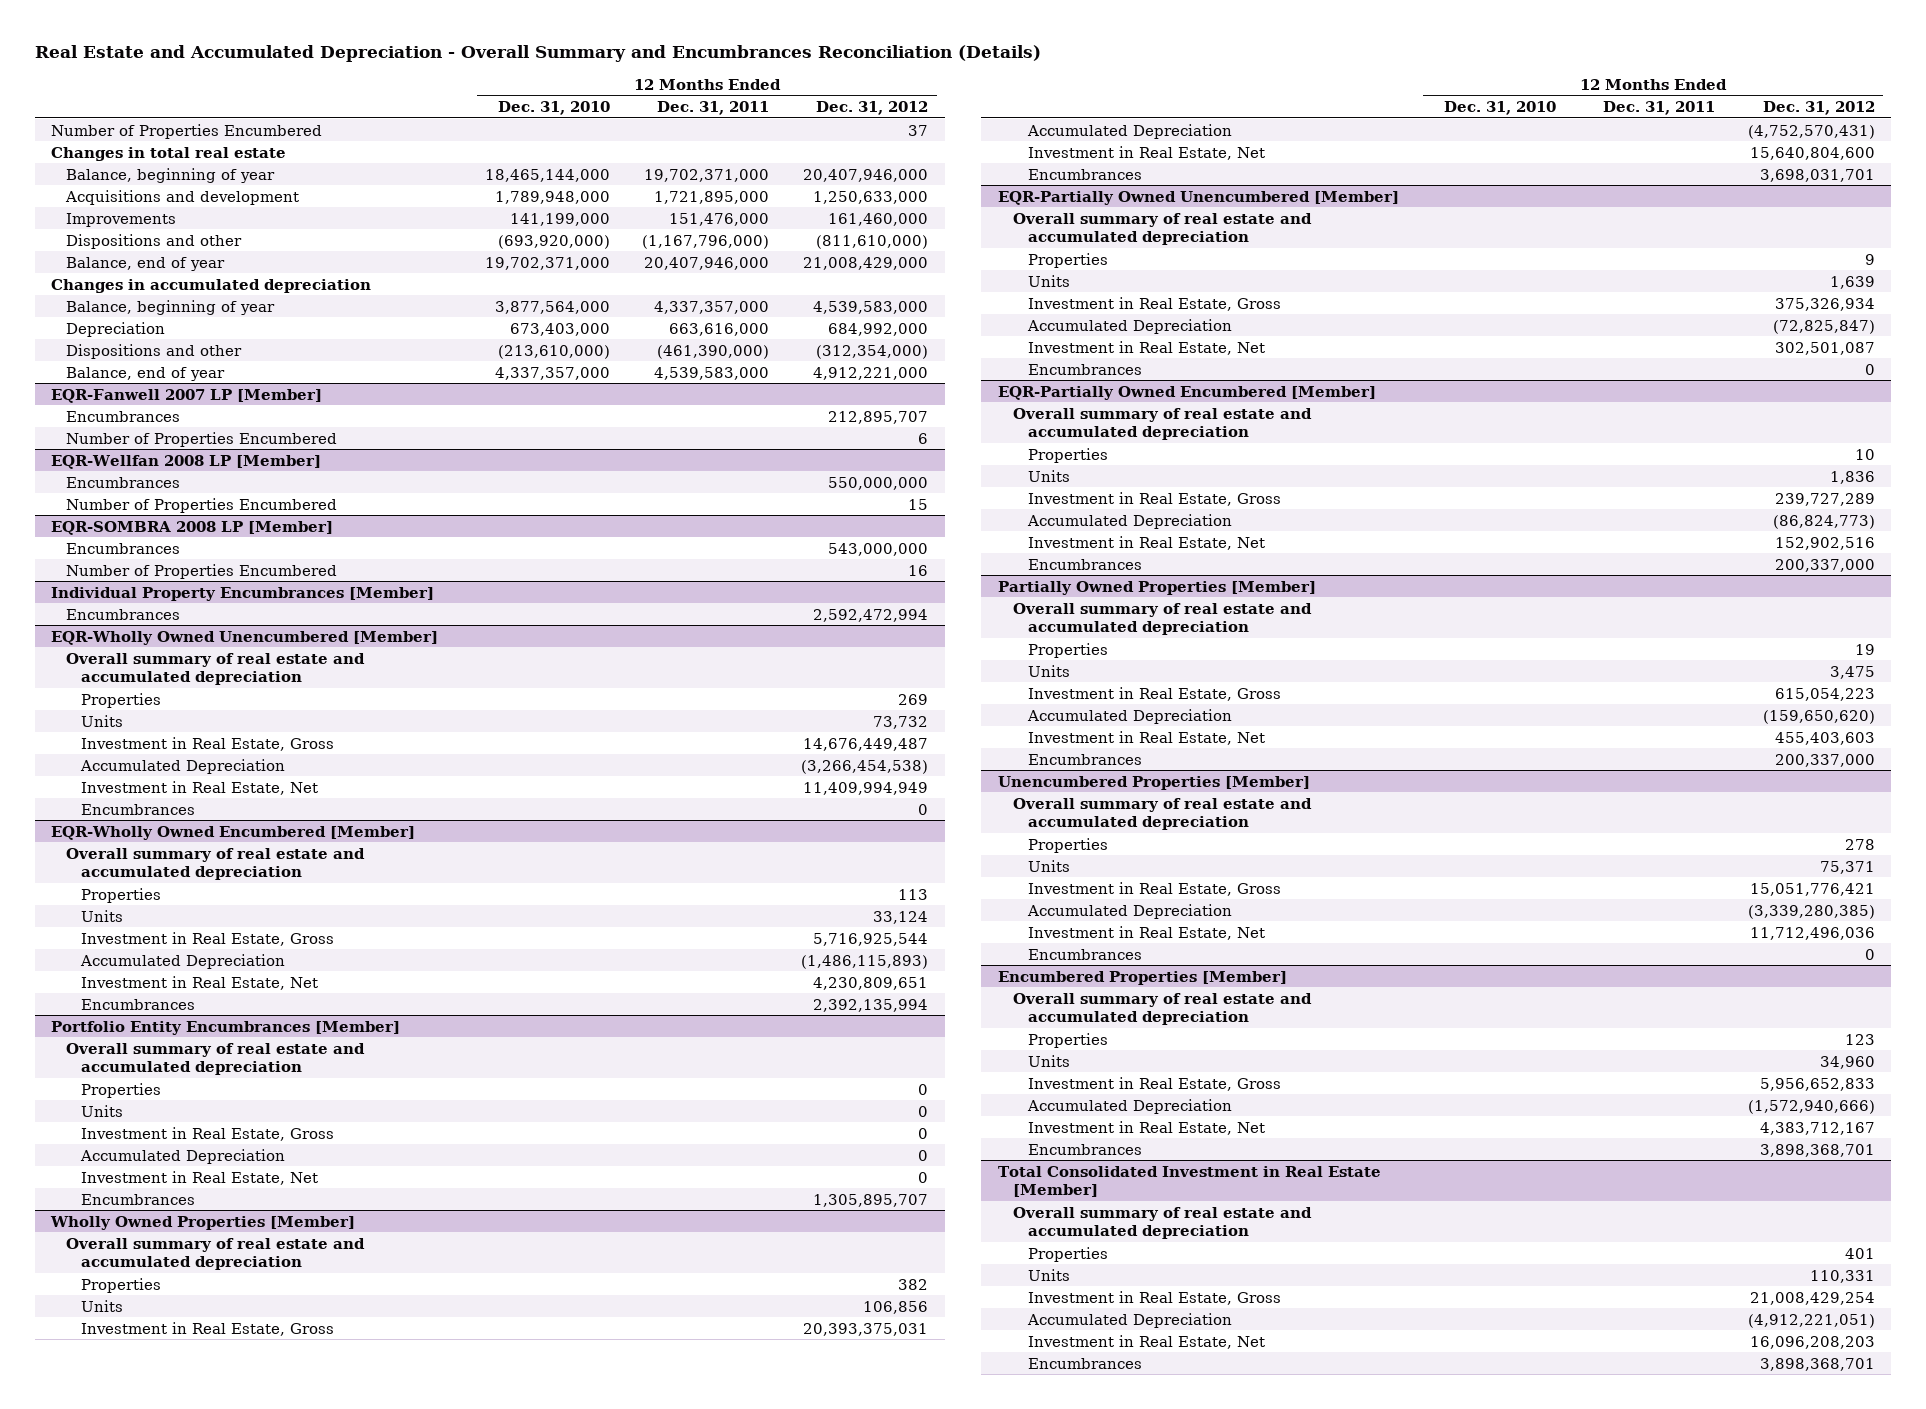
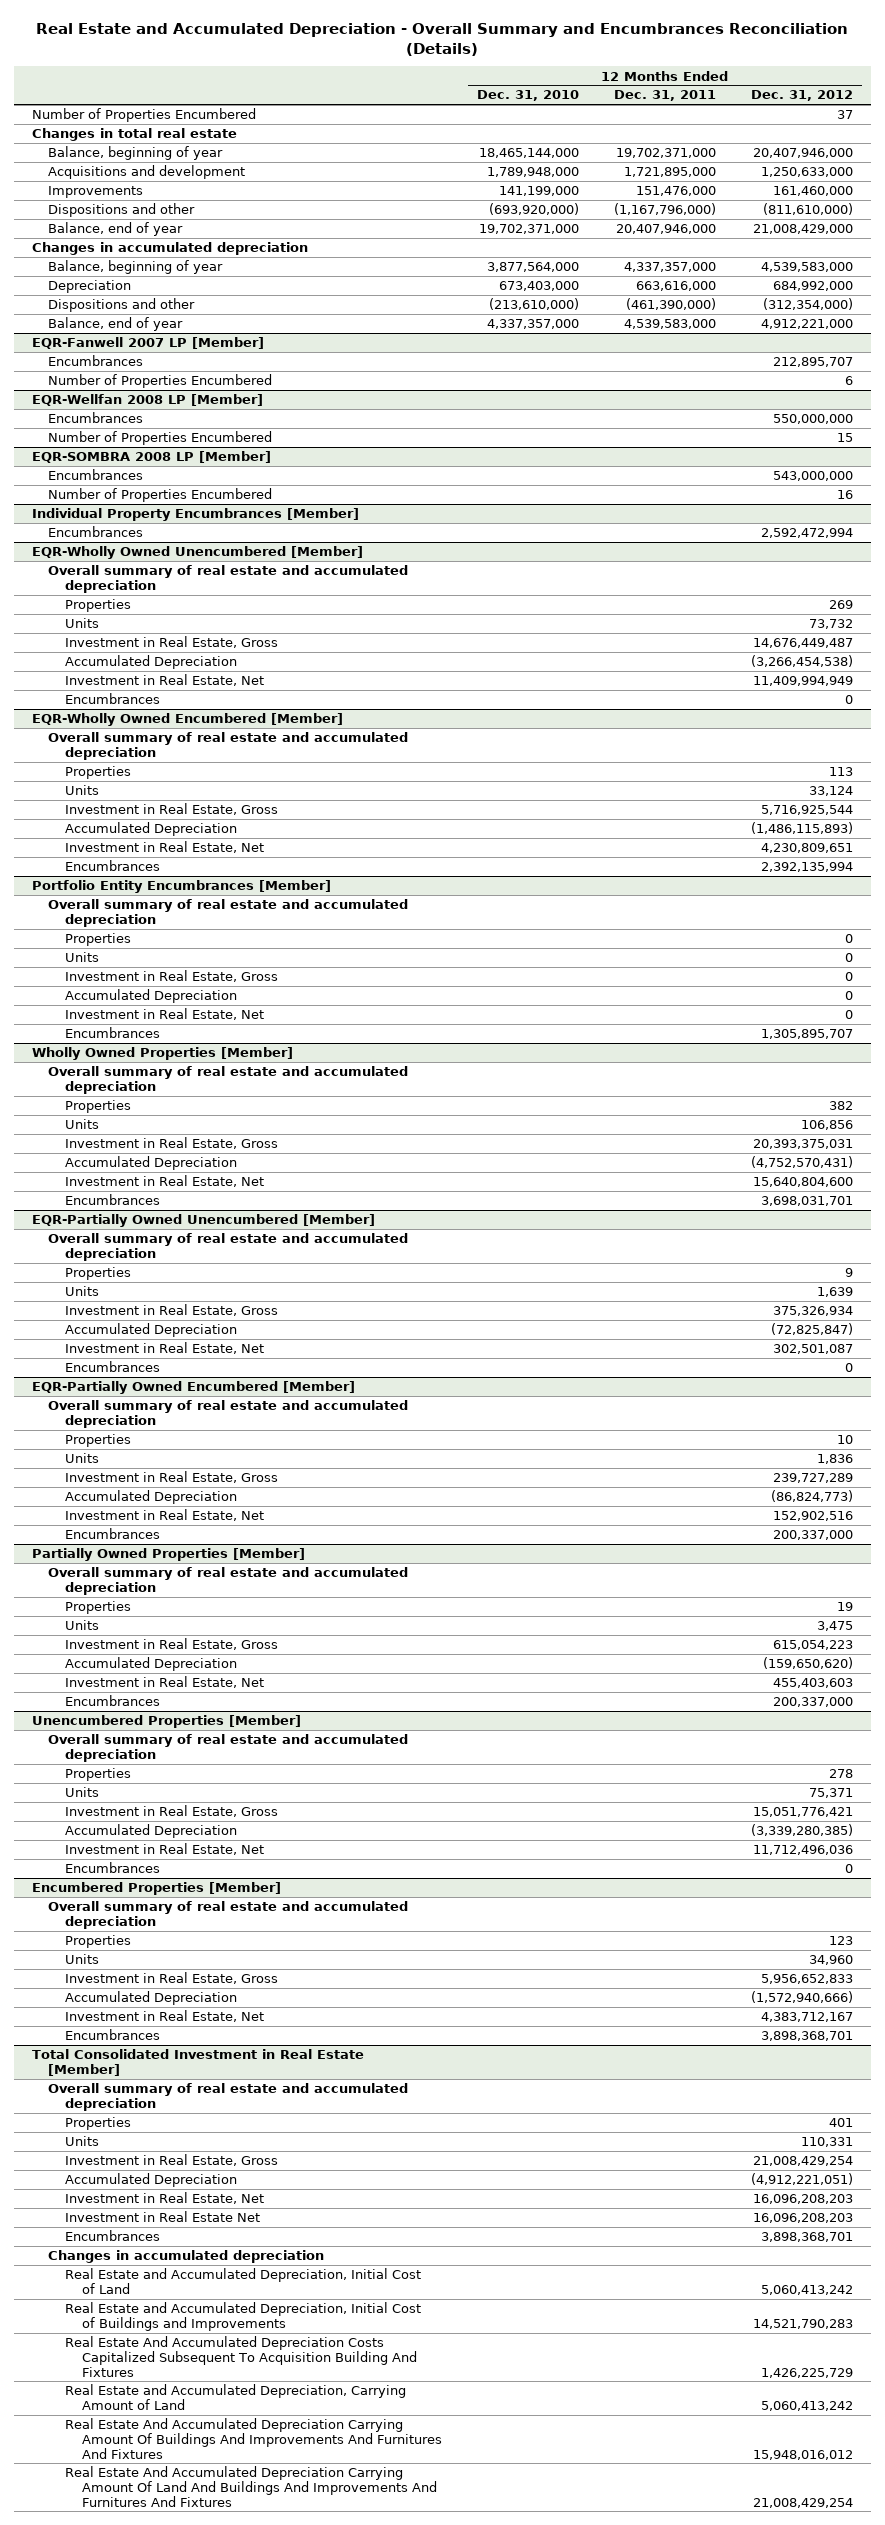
@ Total Consolidated Investment in Real Estate [Member]
+ Investment in Real Estate Net | | | 16,096,208,203
+ Changes in accumulated depreciation
+ Real Estate and Accumulated Depreciation, Initial Cost of Land | | | 5,060,413,242
+ Real Estate and Accumulated Depreciation, Initial Cost of Buildings and Improvements | | | 14,521,790,283
+ Real Estate And Accumulated Depreciation Costs Capitalized Subsequent To Acquisition Building And Fixtures | | | 1,426,225,729
+ Real Estate and Accumulated Depreciation, Carrying Amount of Land | | | 5,060,413,242
+ Real Estate And Accumulated Depreciation Carrying Amount Of Buildings And Improvements And Furnitures And Fixtures | | | 15,948,016,012
+ Real Estate And Accumulated Depreciation Carrying Amount Of Land And Buildings And Improvements And Furnitures And Fixtures | | | 21,008,429,254

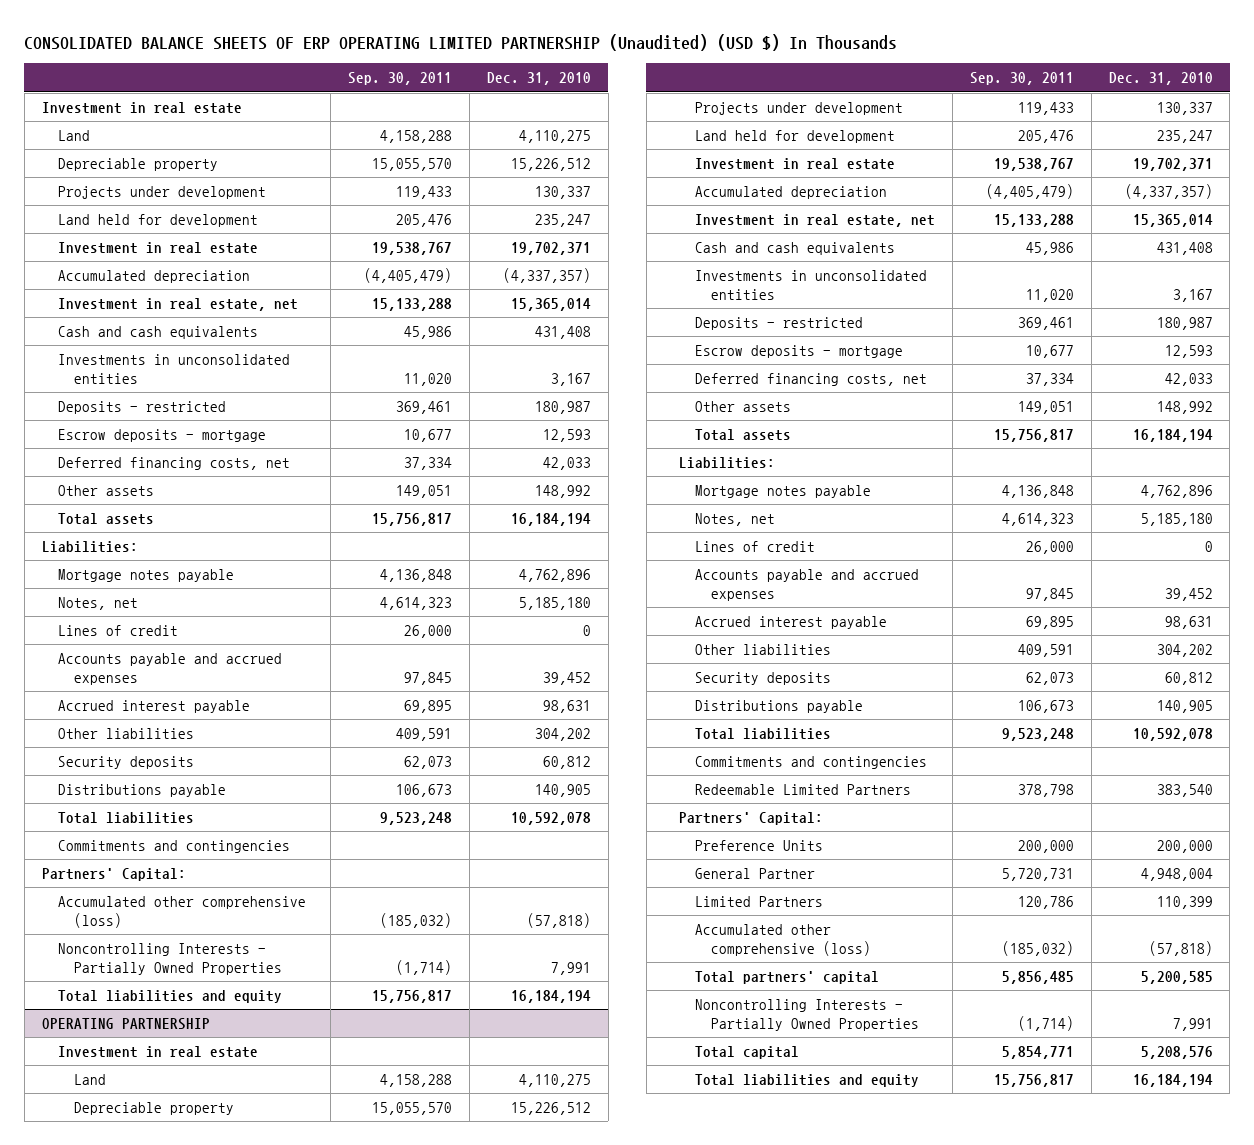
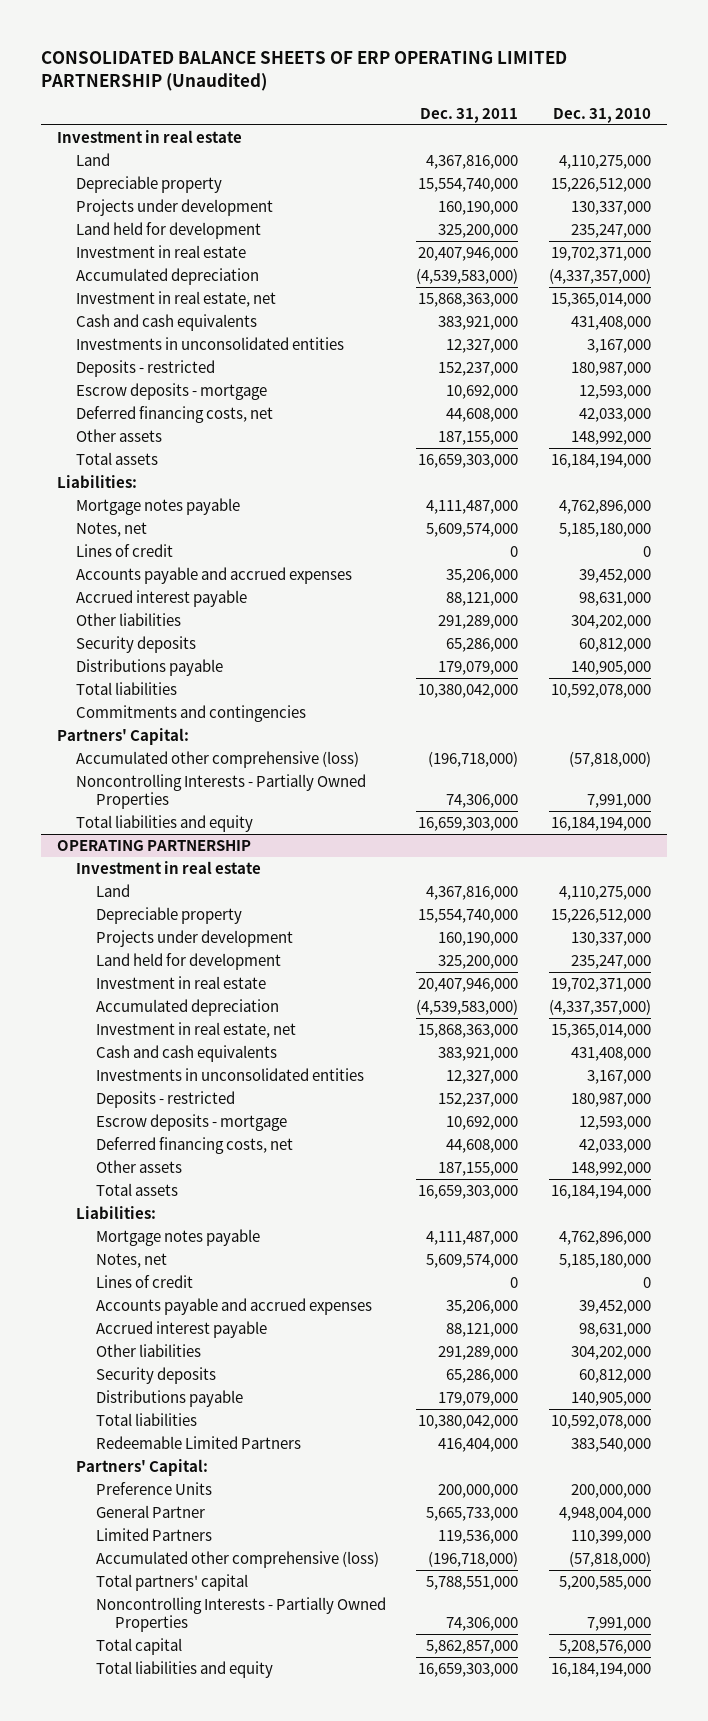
- CONSOLIDATED BALANCE SHEETS OF ERP OPERATING LIMITED PARTNERSHIP (Unaudited) (USD $) In Thousands
+ CONSOLIDATED BALANCE SHEETS OF ERP OPERATING LIMITED PARTNERSHIP (Unaudited)
- | Sep. 30, 2011 | Dec. 31, 2010
+ | Dec. 31, 2011 | Dec. 31, 2010
- Land | 4,158,288 | 4,110,275
- Depreciable property | 15,055,570 | 15,226,512
- Projects under development | 119,433 | 130,337
- Land held for development | 205,476 | 235,247
- Investment in real estate | 19,538,767 | 19,702,371
- Accumulated depreciation | (4,405,479) | (4,337,357)
- Investment in real estate, net | 15,133,288 | 15,365,014
- Cash and cash equivalents | 45,986 | 431,408
- Investments in unconsolidated entities | 11,020 | 3,167
- Deposits - restricted | 369,461 | 180,987
- Escrow deposits - mortgage | 10,677 | 12,593
- Deferred financing costs, net | 37,334 | 42,033
- Other assets | 149,051 | 148,992
- Total assets | 15,756,817 | 16,184,194
+ Land | 4,367,816,000 | 4,110,275,000
+ Depreciable property | 15,554,740,000 | 15,226,512,000
+ Projects under development | 160,190,000 | 130,337,000
+ Land held for development | 325,200,000 | 235,247,000
+ Investment in real estate | 20,407,946,000 | 19,702,371,000
+ Accumulated depreciation | (4,539,583,000) | (4,337,357,000)
+ Investment in real estate, net | 15,868,363,000 | 15,365,014,000
+ Cash and cash equivalents | 383,921,000 | 431,408,000
+ Investments in unconsolidated entities | 12,327,000 | 3,167,000
+ Deposits - restricted | 152,237,000 | 180,987,000
+ Escrow deposits - mortgage | 10,692,000 | 12,593,000
+ Deferred financing costs, net | 44,608,000 | 42,033,000
+ Other assets | 187,155,000 | 148,992,000
+ Total assets | 16,659,303,000 | 16,184,194,000
- Mortgage notes payable | 4,136,848 | 4,762,896
- Notes, net | 4,614,323 | 5,185,180
+ Mortgage notes payable | 4,111,487,000 | 4,762,896,000
+ Notes, net | 5,609,574,000 | 5,185,180,000
- Accounts payable and accrued expenses | 97,845 | 39,452
- Accrued interest payable | 69,895 | 98,631
- Other liabilities | 409,591 | 304,202
- Security deposits | 62,073 | 60,812
- Distributions payable | 106,673 | 140,905
- Total liabilities | 9,523,248 | 10,592,078
+ Accounts payable and accrued expenses | 35,206,000 | 39,452,000
+ Accrued interest payable | 88,121,000 | 98,631,000
+ Other liabilities | 291,289,000 | 304,202,000
+ Security deposits | 65,286,000 | 60,812,000
+ Distributions payable | 179,079,000 | 140,905,000
+ Total liabilities | 10,380,042,000 | 10,592,078,000
- Accumulated other comprehensive (loss) | (185,032) | (57,818)
- Noncontrolling Interests - Partially Owned Properties | (1,714) | 7,991
- Total liabilities and equity | 15,756,817 | 16,184,194
+ Accumulated other comprehensive (loss) | (196,718,000) | (57,818,000)
+ Noncontrolling Interests - Partially Owned Properties | 74,306,000 | 7,991,000
+ Total liabilities and equity | 16,659,303,000 | 16,184,194,000
@ OPERATING PARTNERSHIP
- Land | 4,158,288 | 4,110,275
- Depreciable property | 15,055,570 | 15,226,512
- Projects under development | 119,433 | 130,337
- Land held for development | 205,476 | 235,247
- Investment in real estate | 19,538,767 | 19,702,371
- Accumulated depreciation | (4,405,479) | (4,337,357)
- Investment in real estate, net | 15,133,288 | 15,365,014
- Cash and cash equivalents | 45,986 | 431,408
- Investments in unconsolidated entities | 11,020 | 3,167
- Deposits - restricted | 369,461 | 180,987
- Escrow deposits - mortgage | 10,677 | 12,593
- Deferred financing costs, net | 37,334 | 42,033
- Other assets | 149,051 | 148,992
- Total assets | 15,756,817 | 16,184,194
+ Land | 4,367,816,000 | 4,110,275,000
+ Depreciable property | 15,554,740,000 | 15,226,512,000
+ Projects under development | 160,190,000 | 130,337,000
+ Land held for development | 325,200,000 | 235,247,000
+ Investment in real estate | 20,407,946,000 | 19,702,371,000
+ Accumulated depreciation | (4,539,583,000) | (4,337,357,000)
+ Investment in real estate, net | 15,868,363,000 | 15,365,014,000
+ Cash and cash equivalents | 383,921,000 | 431,408,000
+ Investments in unconsolidated entities | 12,327,000 | 3,167,000
+ Deposits - restricted | 152,237,000 | 180,987,000
+ Escrow deposits - mortgage | 10,692,000 | 12,593,000
+ Deferred financing costs, net | 44,608,000 | 42,033,000
+ Other assets | 187,155,000 | 148,992,000
+ Total assets | 16,659,303,000 | 16,184,194,000
- Mortgage notes payable | 4,136,848 | 4,762,896
- Notes, net | 4,614,323 | 5,185,180
+ Mortgage notes payable | 4,111,487,000 | 4,762,896,000
+ Notes, net | 5,609,574,000 | 5,185,180,000
- Accounts payable and accrued expenses | 97,845 | 39,452
- Accrued interest payable | 69,895 | 98,631
- Other liabilities | 409,591 | 304,202
- Security deposits | 62,073 | 60,812
- Distributions payable | 106,673 | 140,905
- Total liabilities | 9,523,248 | 10,592,078
- Commitments and contingencies
- Redeemable Limited Partners | 378,798 | 383,540
+ Accounts payable and accrued expenses | 35,206,000 | 39,452,000
+ Accrued interest payable | 88,121,000 | 98,631,000
+ Other liabilities | 291,289,000 | 304,202,000
+ Security deposits | 65,286,000 | 60,812,000
+ Distributions payable | 179,079,000 | 140,905,000
+ Total liabilities | 10,380,042,000 | 10,592,078,000
+ Redeemable Limited Partners | 416,404,000 | 383,540,000
- Preference Units | 200,000 | 200,000
- General Partner | 5,720,731 | 4,948,004
- Limited Partners | 120,786 | 110,399
- Accumulated other comprehensive (loss) | (185,032) | (57,818)
- Total partners' capital | 5,856,485 | 5,200,585
- Noncontrolling Interests - Partially Owned Properties | (1,714) | 7,991
- Total capital | 5,854,771 | 5,208,576
- Total liabilities and equity | 15,756,817 | 16,184,194
+ Preference Units | 200,000,000 | 200,000,000
+ General Partner | 5,665,733,000 | 4,948,004,000
+ Limited Partners | 119,536,000 | 110,399,000
+ Accumulated other comprehensive (loss) | (196,718,000) | (57,818,000)
+ Total partners' capital | 5,788,551,000 | 5,200,585,000
+ Noncontrolling Interests - Partially Owned Properties | 74,306,000 | 7,991,000
+ Total capital | 5,862,857,000 | 5,208,576,000
+ Total liabilities and equity | 16,659,303,000 | 16,184,194,000

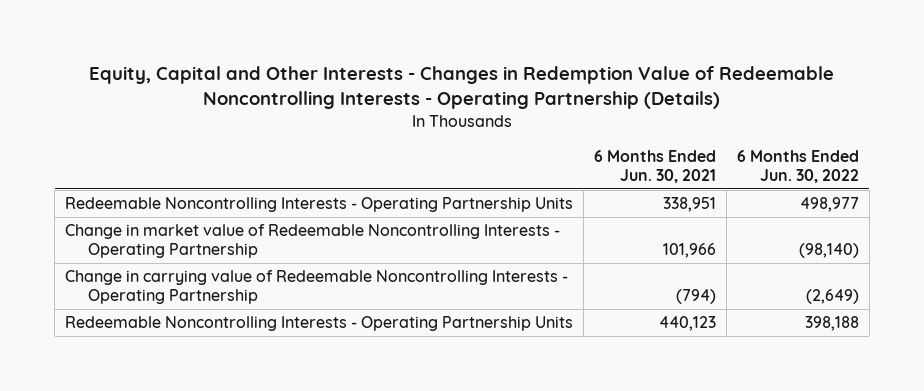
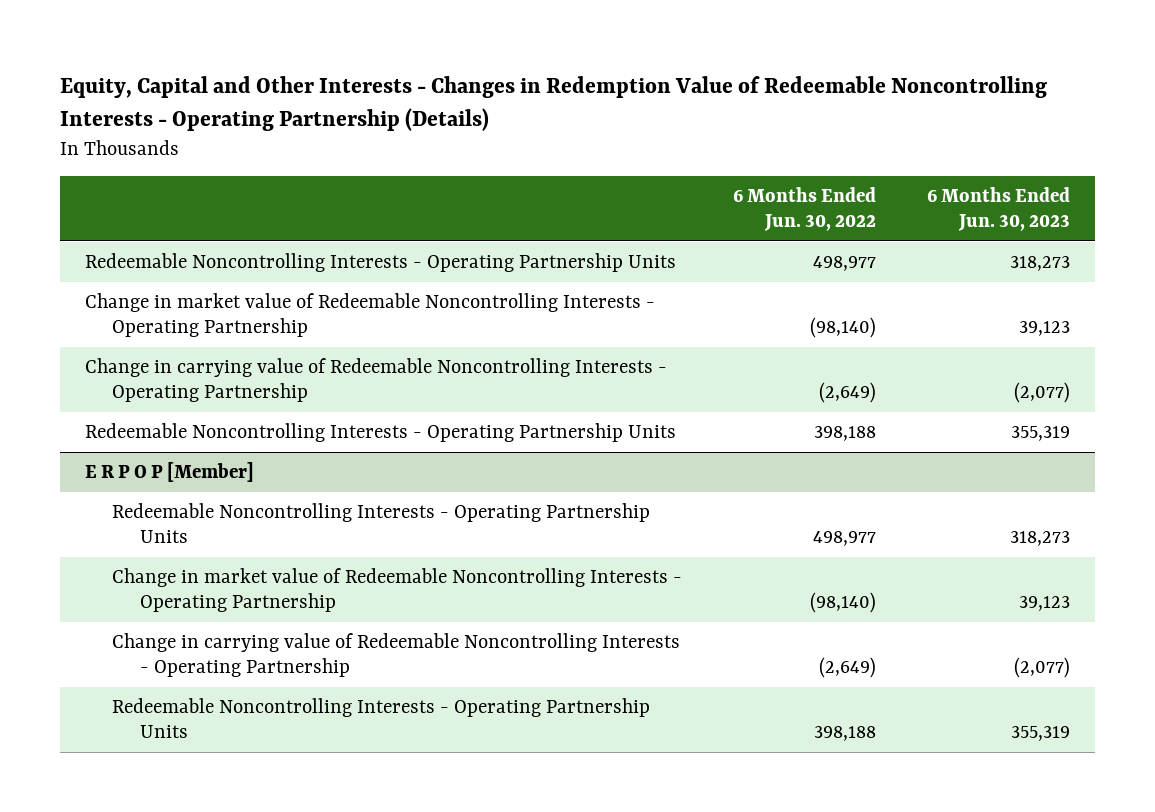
- | 6 Months Ended Jun. 30, 2021 | 6 Months Ended Jun. 30, 2022
+ | 6 Months Ended Jun. 30, 2022 | 6 Months Ended Jun. 30, 2023
+ E R P O P [Member]
+ Redeemable Noncontrolling Interests - Operating Partnership Units | 498,977 | 318,273
+ Change in market value of Redeemable Noncontrolling Interests - Operating Partnership | (98,140) | 39,123
+ Change in carrying value of Redeemable Noncontrolling Interests - Operating Partnership | (2,649) | (2,077)
+ Redeemable Noncontrolling Interests - Operating Partnership Units | 398,188 | 355,319

